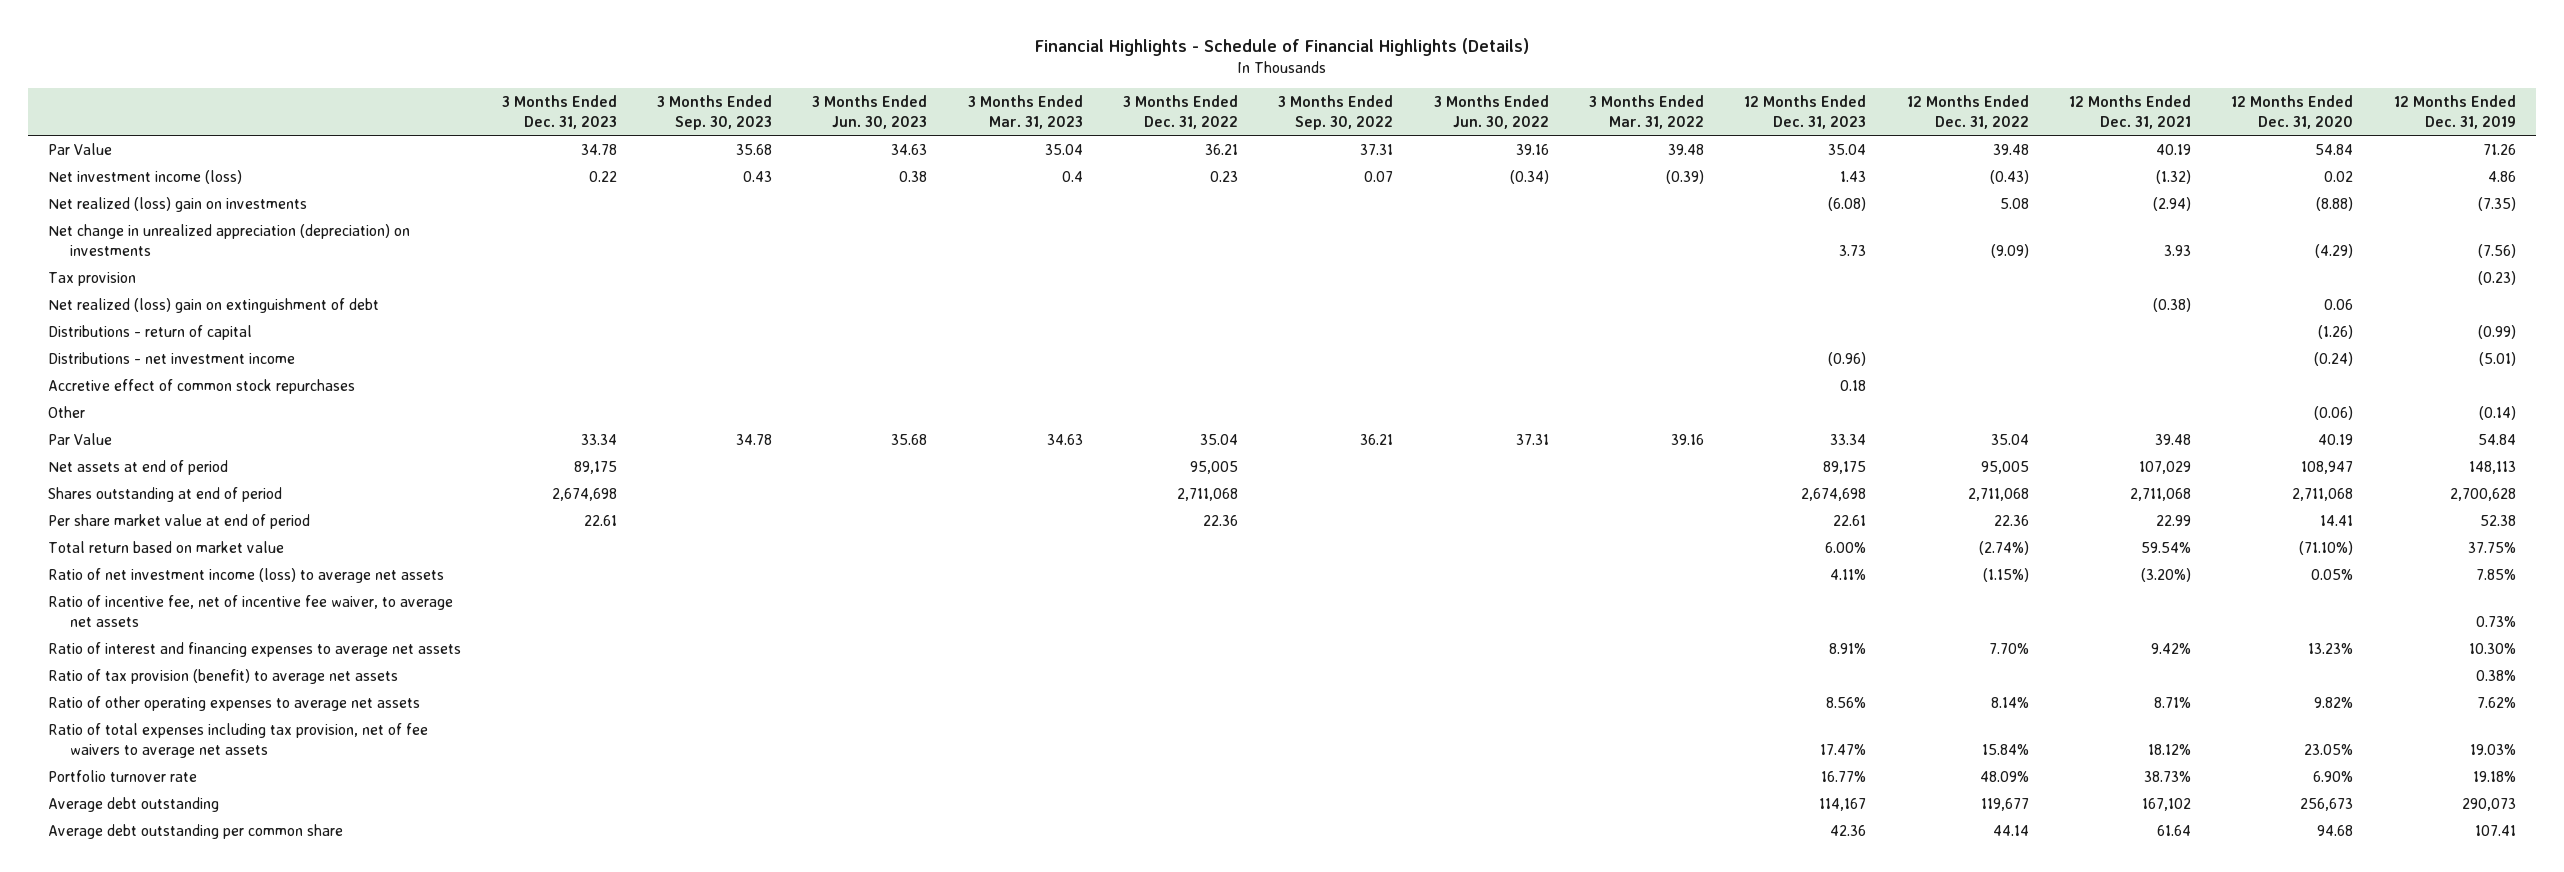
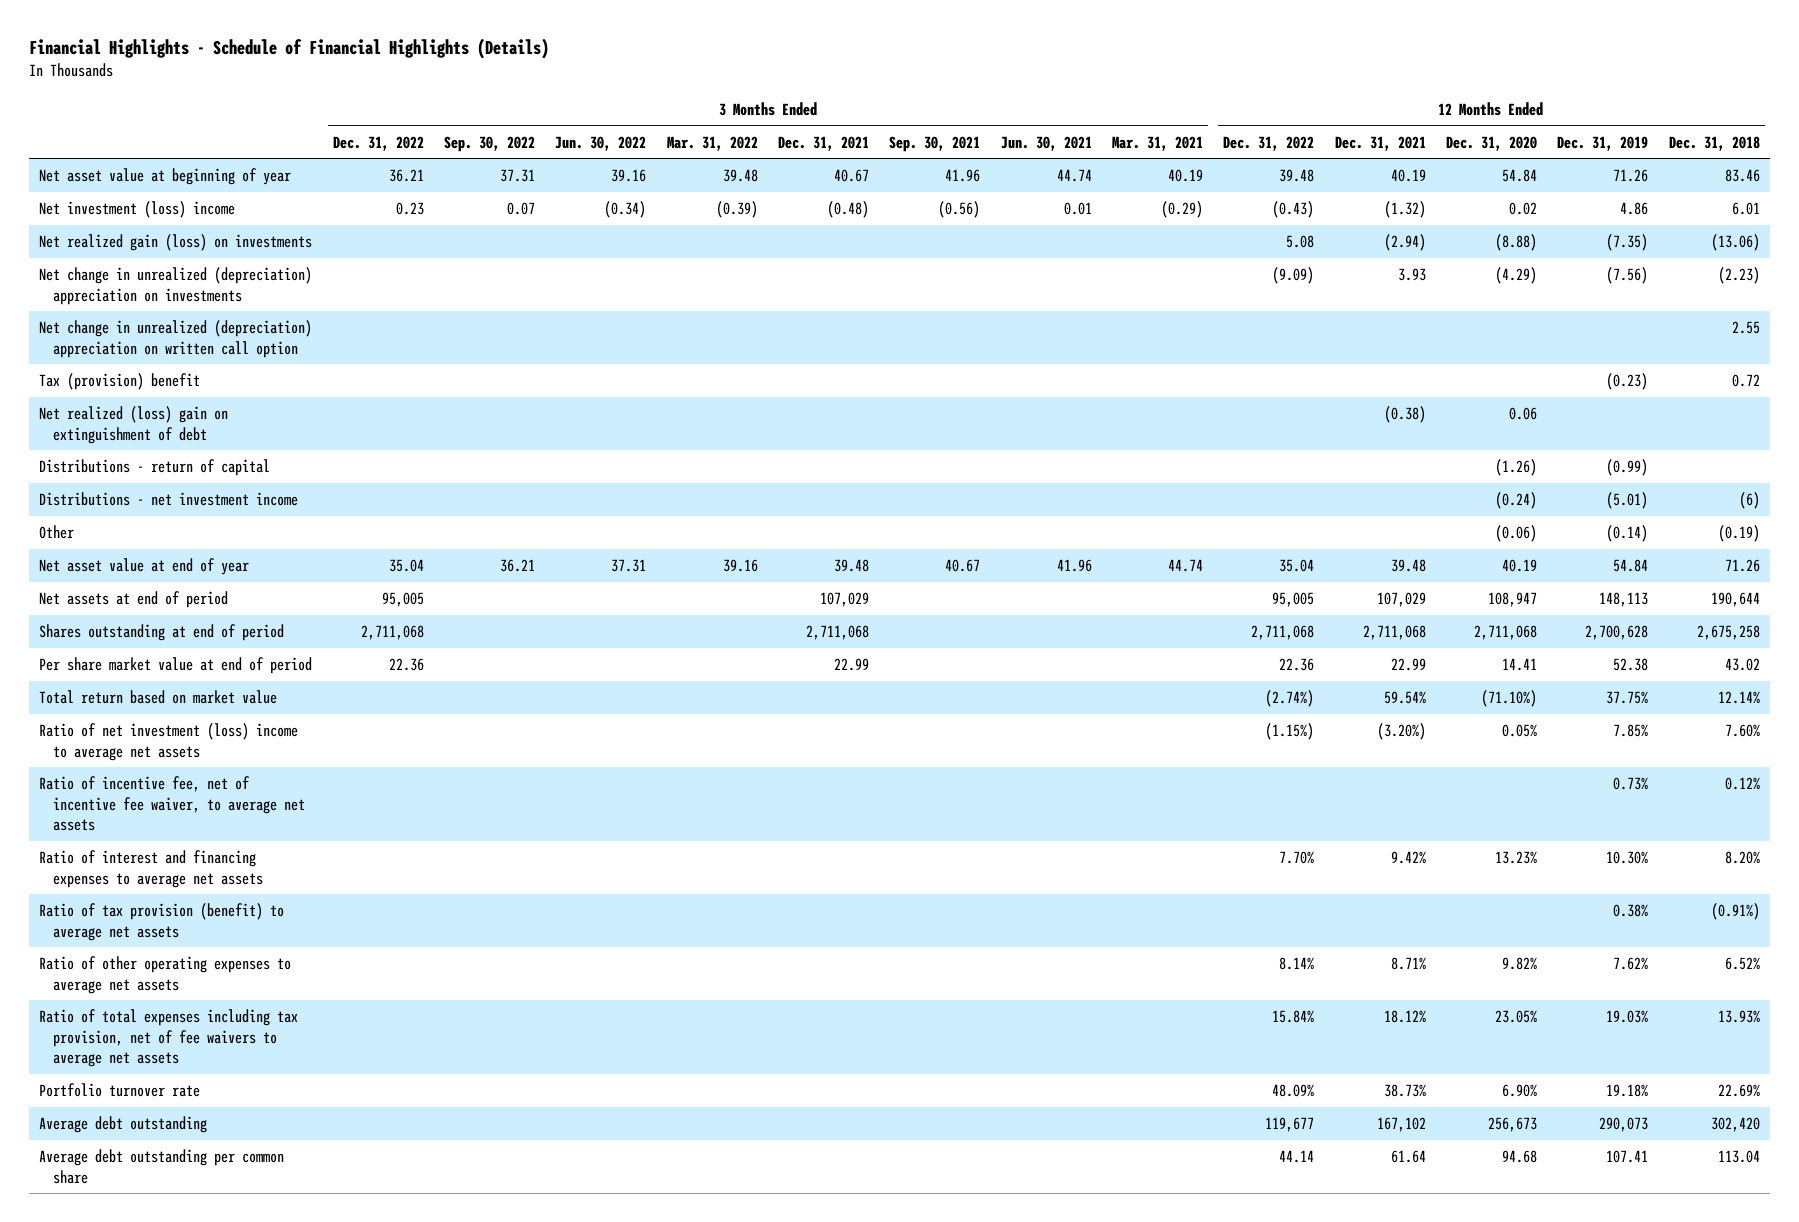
- | 3 Months Ended Dec. 31, 2023 | 3 Months Ended Sep. 30, 2023 | 3 Months Ended Jun. 30, 2023 | 3 Months Ended Mar. 31, 2023 | 3 Months Ended Dec. 31, 2022 | 3 Months Ended Sep. 30, 2022 | 3 Months Ended Jun. 30, 2022 | 3 Months Ended Mar. 31, 2022 | 12 Months Ended Dec. 31, 2023 | 12 Months Ended Dec. 31, 2022 | 12 Months Ended Dec. 31, 2021 | 12 Months Ended Dec. 31, 2020 | 12 Months Ended Dec. 31, 2019
+ | 3 Months Ended Dec. 31, 2022 | 3 Months Ended Sep. 30, 2022 | 3 Months Ended Jun. 30, 2022 | 3 Months Ended Mar. 31, 2022 | 3 Months Ended Dec. 31, 2021 | 3 Months Ended Sep. 30, 2021 | 3 Months Ended Jun. 30, 2021 | 3 Months Ended Mar. 31, 2021 | 12 Months Ended Dec. 31, 2022 | 12 Months Ended Dec. 31, 2021 | 12 Months Ended Dec. 31, 2020 | 12 Months Ended Dec. 31, 2019 | 12 Months Ended Dec. 31, 2018
- Par Value | 34.78 | 35.68 | 34.63 | 35.04 | 36.21 | 37.31 | 39.16 | 39.48 | 35.04 | 39.48 | 40.19 | 54.84 | 71.26
- Net investment income (loss) | 0.22 | 0.43 | 0.38 | 0.4 | 0.23 | 0.07 | (0.34) | (0.39) | 1.43 | (0.43) | (1.32) | 0.02 | 4.86
- Net realized (loss) gain on investments | | | | | | | | | (6.08) | 5.08 | (2.94) | (8.88) | (7.35)
- Net change in unrealized appreciation (depreciation) on investments | | | | | | | | | 3.73 | (9.09) | 3.93 | (4.29) | (7.56)
- Tax provision | | | | | | | | | | | | | (0.23)
+ Net asset value at beginning of year | 36.21 | 37.31 | 39.16 | 39.48 | 40.67 | 41.96 | 44.74 | 40.19 | 39.48 | 40.19 | 54.84 | 71.26 | 83.46
+ Net investment (loss) income | 0.23 | 0.07 | (0.34) | (0.39) | (0.48) | (0.56) | 0.01 | (0.29) | (0.43) | (1.32) | 0.02 | 4.86 | 6.01
+ Net realized gain (loss) on investments | | | | | | | | | 5.08 | (2.94) | (8.88) | (7.35) | (13.06)
+ Net change in unrealized (depreciation) appreciation on investments | | | | | | | | | (9.09) | 3.93 | (4.29) | (7.56) | (2.23)
+ Net change in unrealized (depreciation) appreciation on written call option | | | | | | | | | | | | | 2.55
+ Tax (provision) benefit | | | | | | | | | | | | (0.23) | 0.72
- Accretive effect of common stock repurchases | | | | | | | | | 0.18 | | | |
- Par Value | 33.34 | 34.78 | 35.68 | 34.63 | 35.04 | 36.21 | 37.31 | 39.16 | 33.34 | 35.04 | 39.48 | 40.19 | 54.84
+ Net asset value at end of year | 35.04 | 36.21 | 37.31 | 39.16 | 39.48 | 40.67 | 41.96 | 44.74 | 35.04 | 39.48 | 40.19 | 54.84 | 71.26
- Ratio of net investment income (loss) to average net assets | | | | | | | | | 4.11% | (1.15%) | (3.20%) | 0.05% | 7.85%
+ Ratio of net investment (loss) income to average net assets | | | | | | | | | (1.15%) | (3.20%) | 0.05% | 7.85% | 7.60%

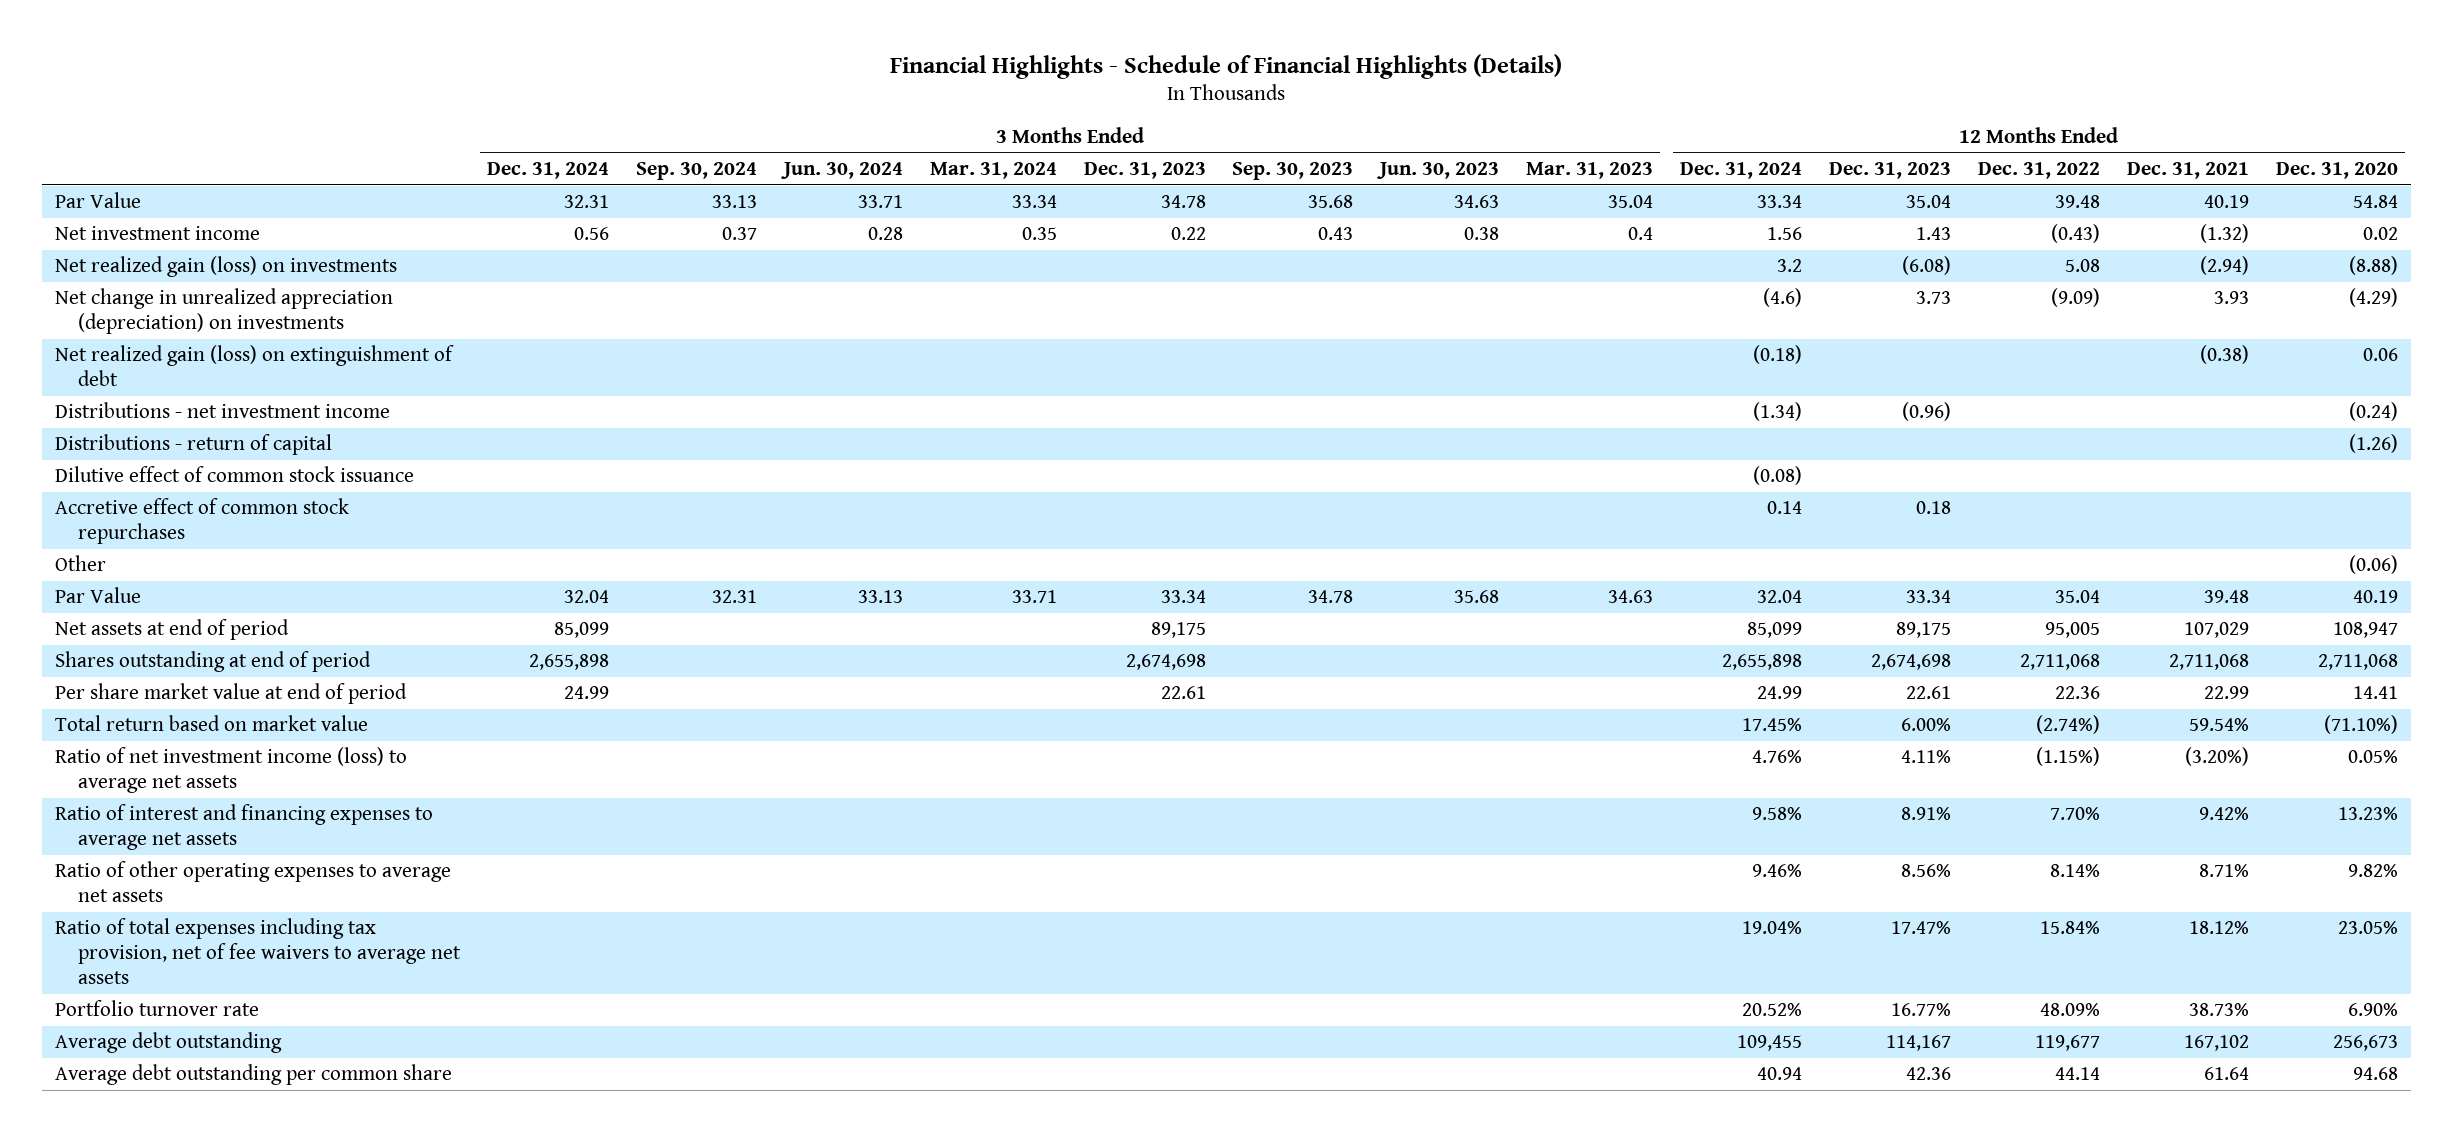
- | 3 Months Ended Dec. 31, 2022 | 3 Months Ended Sep. 30, 2022 | 3 Months Ended Jun. 30, 2022 | 3 Months Ended Mar. 31, 2022 | 3 Months Ended Dec. 31, 2021 | 3 Months Ended Sep. 30, 2021 | 3 Months Ended Jun. 30, 2021 | 3 Months Ended Mar. 31, 2021 | 12 Months Ended Dec. 31, 2022 | 12 Months Ended Dec. 31, 2021 | 12 Months Ended Dec. 31, 2020 | 12 Months Ended Dec. 31, 2019 | 12 Months Ended Dec. 31, 2018
+ | 3 Months Ended Dec. 31, 2024 | 3 Months Ended Sep. 30, 2024 | 3 Months Ended Jun. 30, 2024 | 3 Months Ended Mar. 31, 2024 | 3 Months Ended Dec. 31, 2023 | 3 Months Ended Sep. 30, 2023 | 3 Months Ended Jun. 30, 2023 | 3 Months Ended Mar. 31, 2023 | 12 Months Ended Dec. 31, 2024 | 12 Months Ended Dec. 31, 2023 | 12 Months Ended Dec. 31, 2022 | 12 Months Ended Dec. 31, 2021 | 12 Months Ended Dec. 31, 2020
- Net asset value at beginning of year | 36.21 | 37.31 | 39.16 | 39.48 | 40.67 | 41.96 | 44.74 | 40.19 | 39.48 | 40.19 | 54.84 | 71.26 | 83.46
- Net investment (loss) income | 0.23 | 0.07 | (0.34) | (0.39) | (0.48) | (0.56) | 0.01 | (0.29) | (0.43) | (1.32) | 0.02 | 4.86 | 6.01
+ Par Value | 32.31 | 33.13 | 33.71 | 33.34 | 34.78 | 35.68 | 34.63 | 35.04 | 33.34 | 35.04 | 39.48 | 40.19 | 54.84
+ Net investment income | 0.56 | 0.37 | 0.28 | 0.35 | 0.22 | 0.43 | 0.38 | 0.4 | 1.56 | 1.43 | (0.43) | (1.32) | 0.02
- Net change in unrealized (depreciation) appreciation on investments | | | | | | | | | (9.09) | 3.93 | (4.29) | (7.56) | (2.23)
- Net change in unrealized (depreciation) appreciation on written call option | | | | | | | | | | | | | 2.55
- Tax (provision) benefit | | | | | | | | | | | | (0.23) | 0.72
- Net realized (loss) gain on extinguishment of debt | | | | | | | | | | (0.38) | 0.06 | |
+ Net change in unrealized appreciation (depreciation) on investments | | | | | | | | | (4.6) | 3.73 | (9.09) | 3.93 | (4.29)
+ Net realized gain (loss) on extinguishment of debt | | | | | | | | | (0.18) | | | (0.38) | 0.06
moved down: Distributions - return of capital | | | | | | | | | | | | | (1.26)
+ Dilutive effect of common stock issuance | | | | | | | | | (0.08) | | | |
+ Accretive effect of common stock repurchases | | | | | | | | | 0.14 | 0.18 | | |
- Net asset value at end of year | 35.04 | 36.21 | 37.31 | 39.16 | 39.48 | 40.67 | 41.96 | 44.74 | 35.04 | 39.48 | 40.19 | 54.84 | 71.26
+ Par Value | 32.04 | 32.31 | 33.13 | 33.71 | 33.34 | 34.78 | 35.68 | 34.63 | 32.04 | 33.34 | 35.04 | 39.48 | 40.19
- Ratio of net investment (loss) income to average net assets | | | | | | | | | (1.15%) | (3.20%) | 0.05% | 7.85% | 7.60%
- Ratio of incentive fee, net of incentive fee waiver, to average net assets | | | | | | | | | | | | 0.73% | 0.12%
+ Ratio of net investment income (loss) to average net assets | | | | | | | | | 4.76% | 4.11% | (1.15%) | (3.20%) | 0.05%
- Ratio of tax provision (benefit) to average net assets | | | | | | | | | | | | 0.38% | (0.91%)

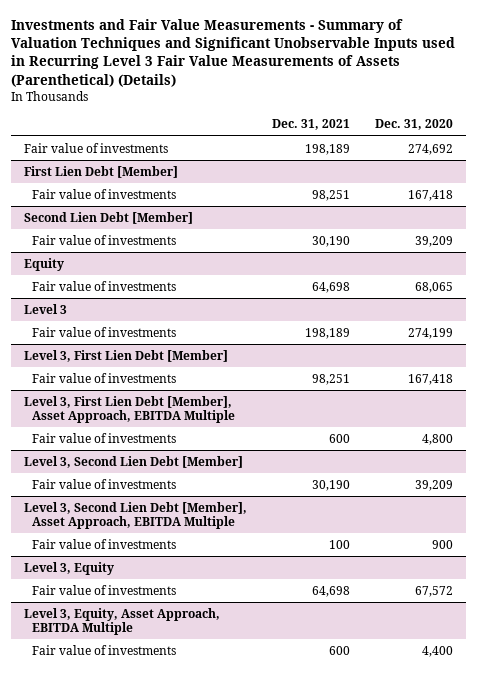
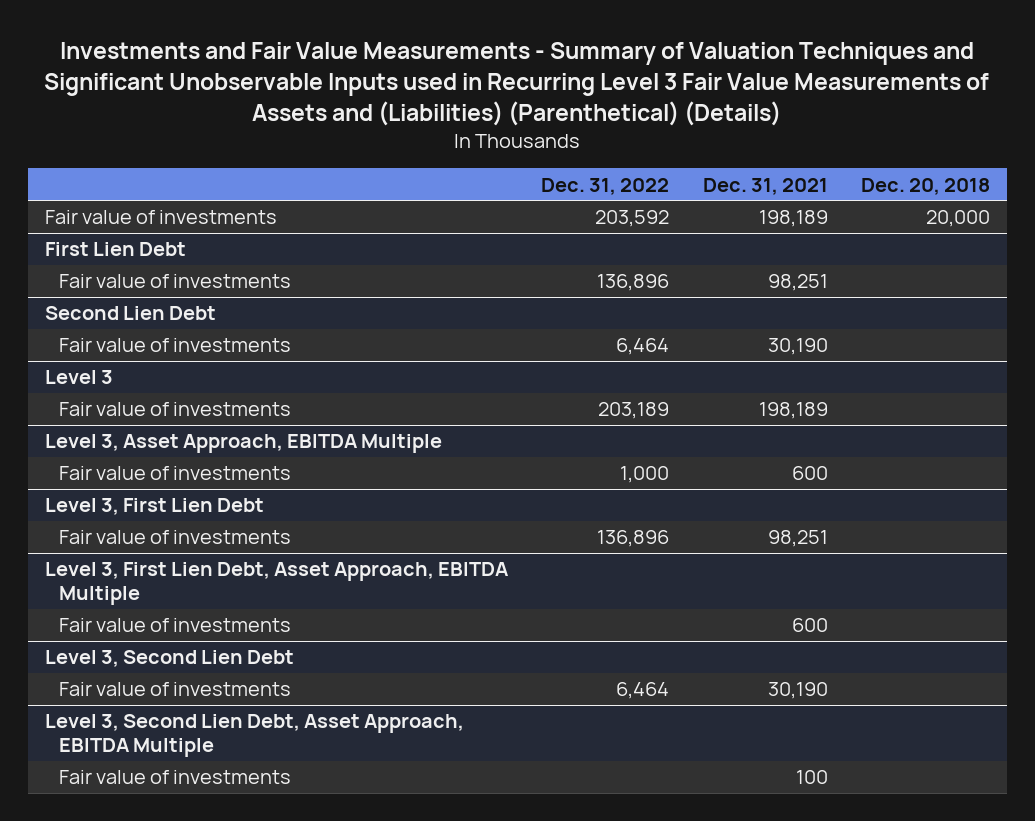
- Investments and Fair Value Measurements - Summary of Valuation Techniques and Significant Unobservable Inputs used in Recurring Level 3 Fair Value Measurements of Assets (Parenthetical) (Details)
+ Investments and Fair Value Measurements - Summary of Valuation Techniques and Significant Unobservable Inputs used in Recurring Level 3 Fair Value Measurements of Assets and (Liabilities) (Parenthetical) (Details)
- | Dec. 31, 2021 | Dec. 31, 2020
+ | Dec. 31, 2022 | Dec. 31, 2021 | Dec. 20, 2018
- First Lien Debt [Member]
+ First Lien Debt
- Second Lien Debt [Member]
+ Second Lien Debt
- Equity
- Fair value of investments | 64,698 | 68,065
- Level 3, First Lien Debt [Member]
+ Level 3, Asset Approach, EBITDA Multiple
+ Fair value of investments | 1,000 | 600 |
+ Level 3, First Lien Debt
- Level 3, First Lien Debt [Member], Asset Approach, EBITDA Multiple
+ Level 3, First Lien Debt, Asset Approach, EBITDA Multiple
- Level 3, Second Lien Debt [Member]
+ Level 3, Second Lien Debt
- Level 3, Second Lien Debt [Member], Asset Approach, EBITDA Multiple
+ Level 3, Second Lien Debt, Asset Approach, EBITDA Multiple
- Level 3, Equity
- Fair value of investments | 64,698 | 67,572
- Level 3, Equity, Asset Approach, EBITDA Multiple
- Fair value of investments | 600 | 4,400

